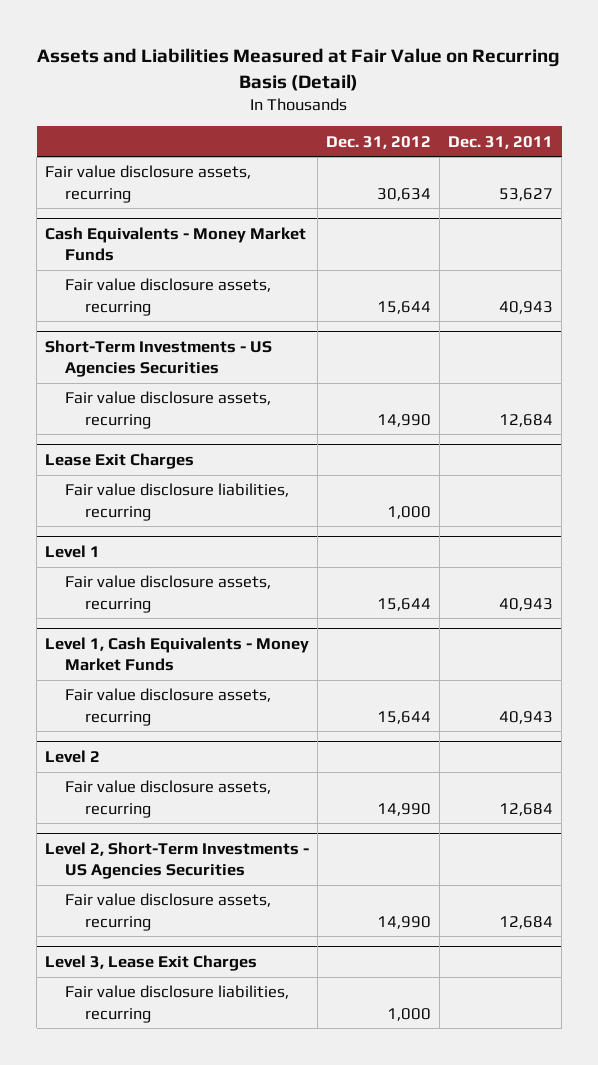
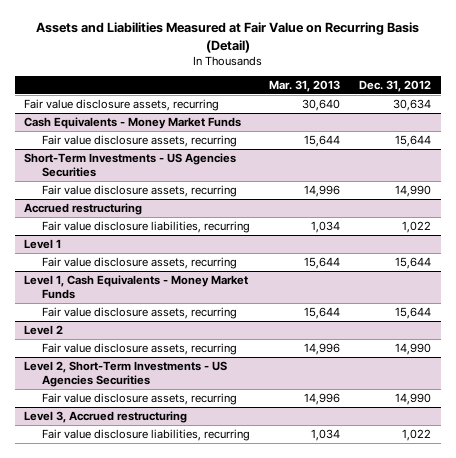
- | Dec. 31, 2012 | Dec. 31, 2011
+ | Mar. 31, 2013 | Dec. 31, 2012
- Lease Exit Charges
- Fair value disclosure liabilities, recurring | 1,000 |
+ Accrued restructuring
+ Fair value disclosure liabilities, recurring | 1,034 | 1,022
- Level 3, Lease Exit Charges
- Fair value disclosure liabilities, recurring | 1,000 |
+ Level 3, Accrued restructuring
+ Fair value disclosure liabilities, recurring | 1,034 | 1,022

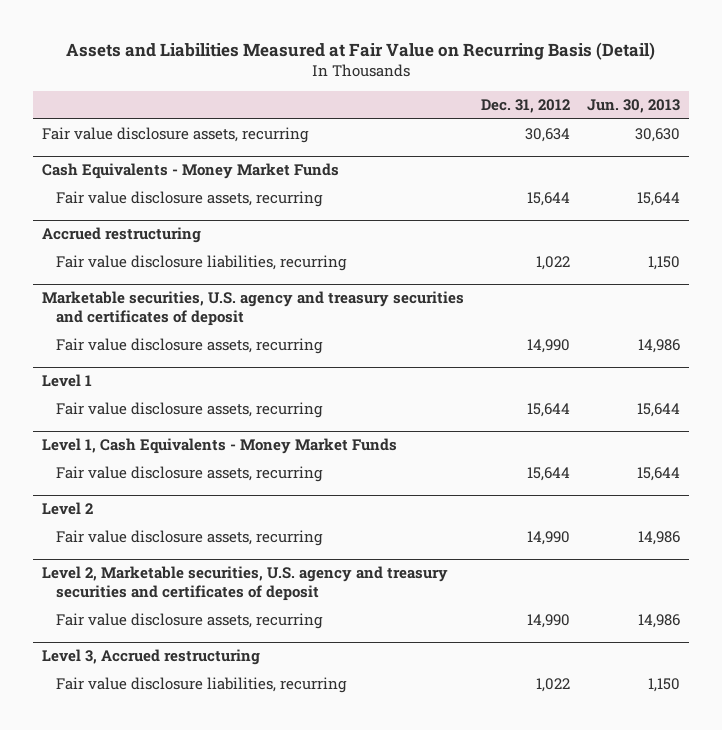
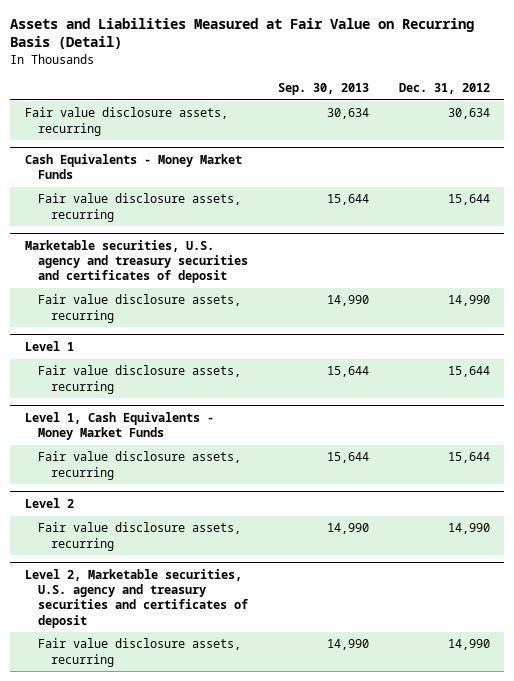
- | Dec. 31, 2012 | Jun. 30, 2013
+ | Sep. 30, 2013 | Dec. 31, 2012
- Accrued restructuring
- Fair value disclosure liabilities, recurring | 1,022 | 1,150
- Level 3, Accrued restructuring
- Fair value disclosure liabilities, recurring | 1,022 | 1,150

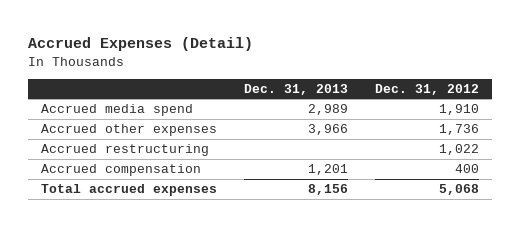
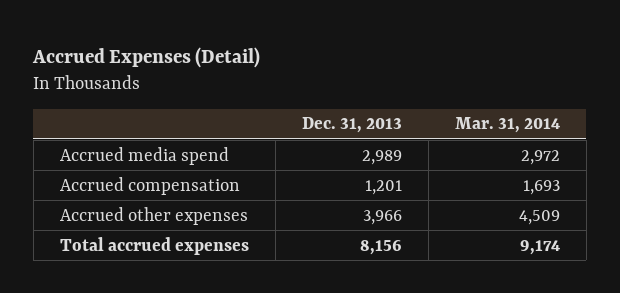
- | Dec. 31, 2013 | Dec. 31, 2012
+ | Dec. 31, 2013 | Mar. 31, 2014
- Accrued restructuring | | 1,022
moved down: Accrued other expenses | 3,966 | 4,509

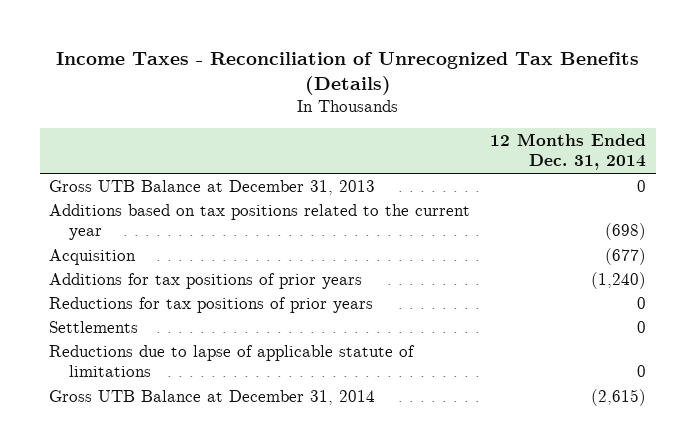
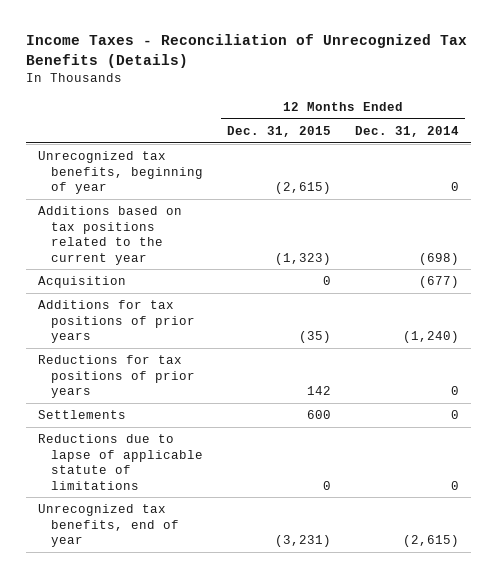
- | 12 Months Ended Dec. 31, 2014
+ | 12 Months Ended Dec. 31, 2015 | 12 Months Ended Dec. 31, 2014
- Gross UTB Balance at December 31, 2013 | 0
+ Unrecognized tax benefits, beginning of year | (2,615) | 0
- Gross UTB Balance at December 31, 2014 | (2,615)
+ Unrecognized tax benefits, end of year | (3,231) | (2,615)

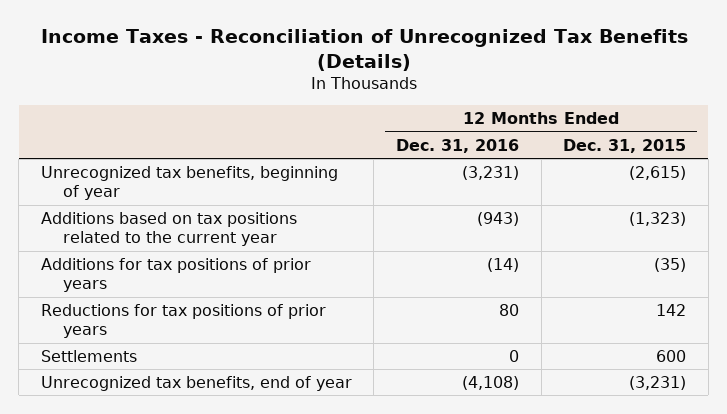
- | 12 Months Ended Dec. 31, 2015 | 12 Months Ended Dec. 31, 2014
+ | 12 Months Ended Dec. 31, 2016 | 12 Months Ended Dec. 31, 2015
- Acquisition | 0 | (677)
- Reductions due to lapse of applicable statute of limitations | 0 | 0

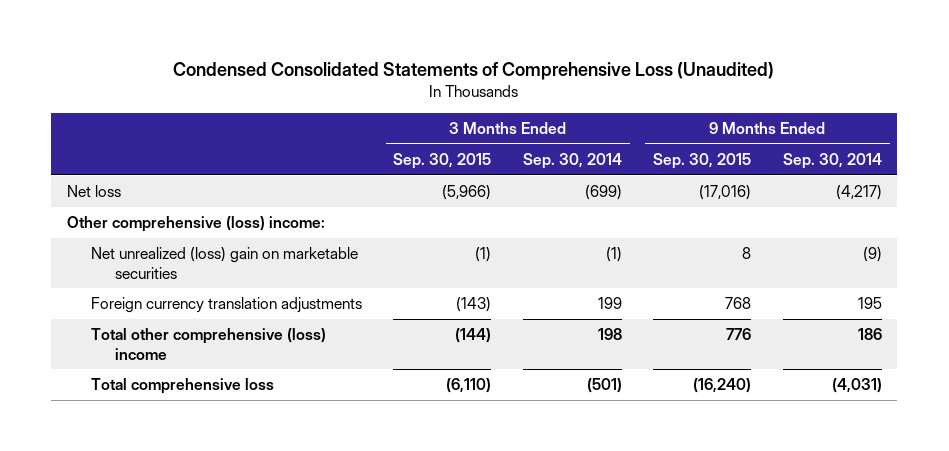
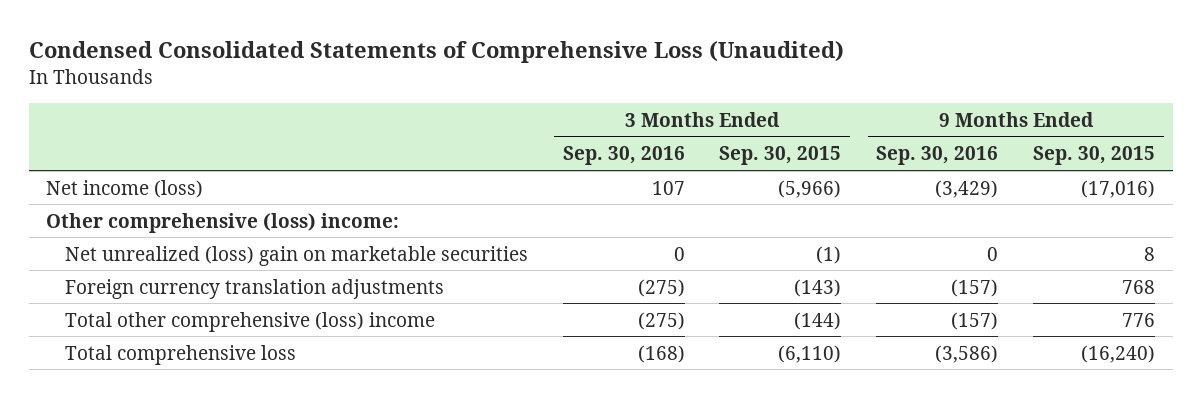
- | 3 Months Ended Sep. 30, 2015 | 3 Months Ended Sep. 30, 2014 | 9 Months Ended Sep. 30, 2015 | 9 Months Ended Sep. 30, 2014
+ | 3 Months Ended Sep. 30, 2016 | 3 Months Ended Sep. 30, 2015 | 9 Months Ended Sep. 30, 2016 | 9 Months Ended Sep. 30, 2015
- Net loss | (5,966) | (699) | (17,016) | (4,217)
+ Net income (loss) | 107 | (5,966) | (3,429) | (17,016)

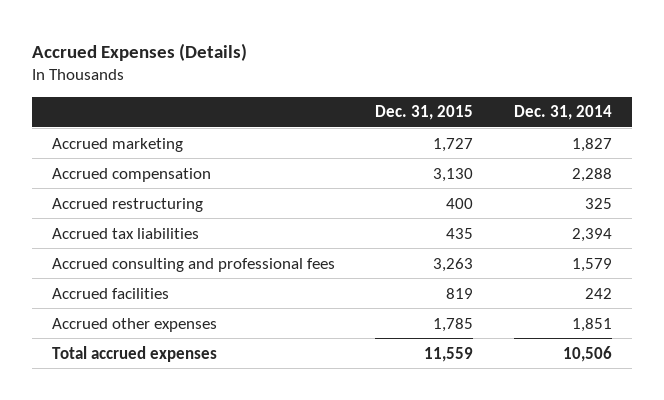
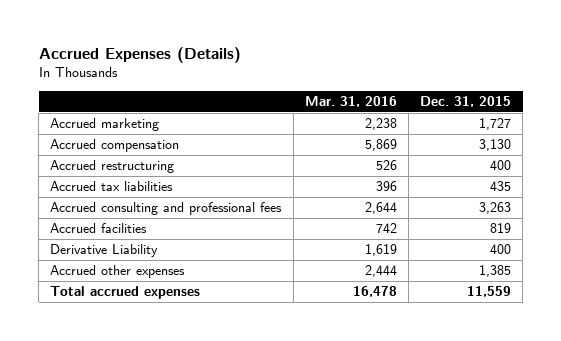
- | Dec. 31, 2015 | Dec. 31, 2014
+ | Mar. 31, 2016 | Dec. 31, 2015
- Accrued other expenses | 1,785 | 1,851
+ Derivative Liability | 1,619 | 400
+ Accrued other expenses | 2,444 | 1,385

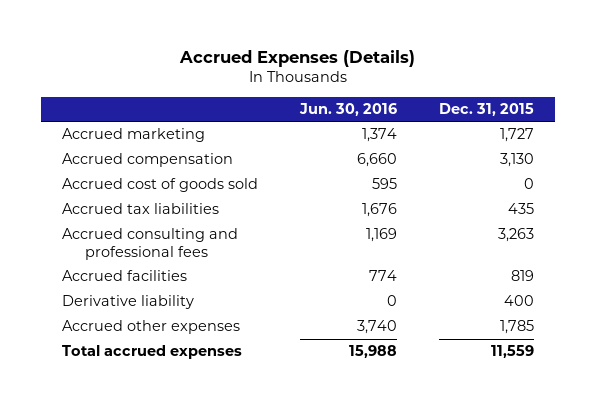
- | Mar. 31, 2016 | Dec. 31, 2015
+ | Jun. 30, 2016 | Dec. 31, 2015
- Accrued restructuring | 526 | 400
+ Accrued cost of goods sold | 595 | 0
- Derivative Liability | 1,619 | 400
- Accrued other expenses | 2,444 | 1,385
+ Derivative liability | 0 | 400
+ Accrued other expenses | 3,740 | 1,785

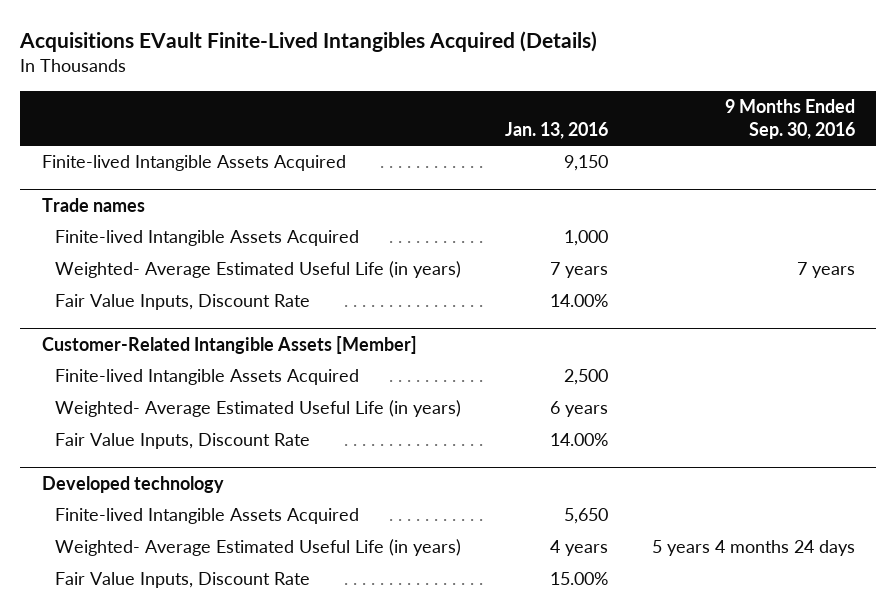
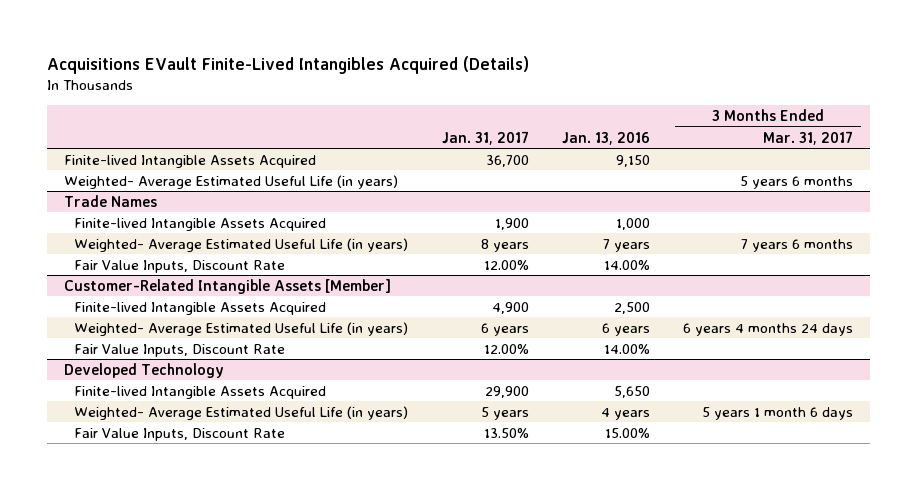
- | Jan. 13, 2016 | 9 Months Ended Sep. 30, 2016
+ | Jan. 31, 2017 | Jan. 13, 2016 | 3 Months Ended Mar. 31, 2017
- Trade names
+ Weighted- Average Estimated Useful Life (in years) | | | 5 years 6 months
+ Trade Names
- Developed technology
+ Developed Technology

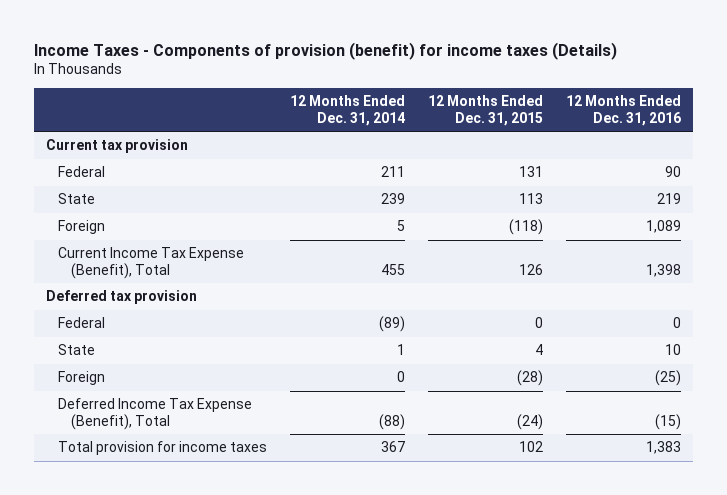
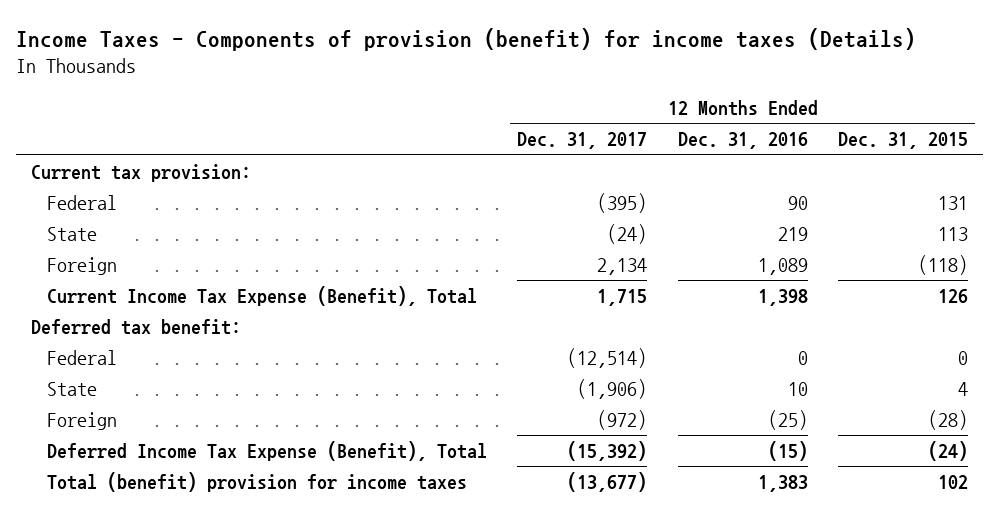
- | 12 Months Ended Dec. 31, 2014 | 12 Months Ended Dec. 31, 2015 | 12 Months Ended Dec. 31, 2016
+ | 12 Months Ended Dec. 31, 2017 | 12 Months Ended Dec. 31, 2016 | 12 Months Ended Dec. 31, 2015
- Current tax provision
+ Current tax provision:
- Deferred tax provision
+ Deferred tax benefit:
- Total provision for income taxes | 367 | 102 | 1,383
+ Total (benefit) provision for income taxes | (13,677) | 1,383 | 102

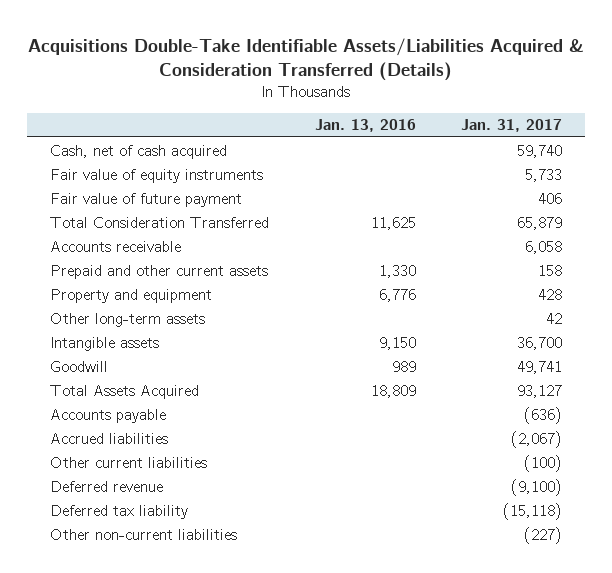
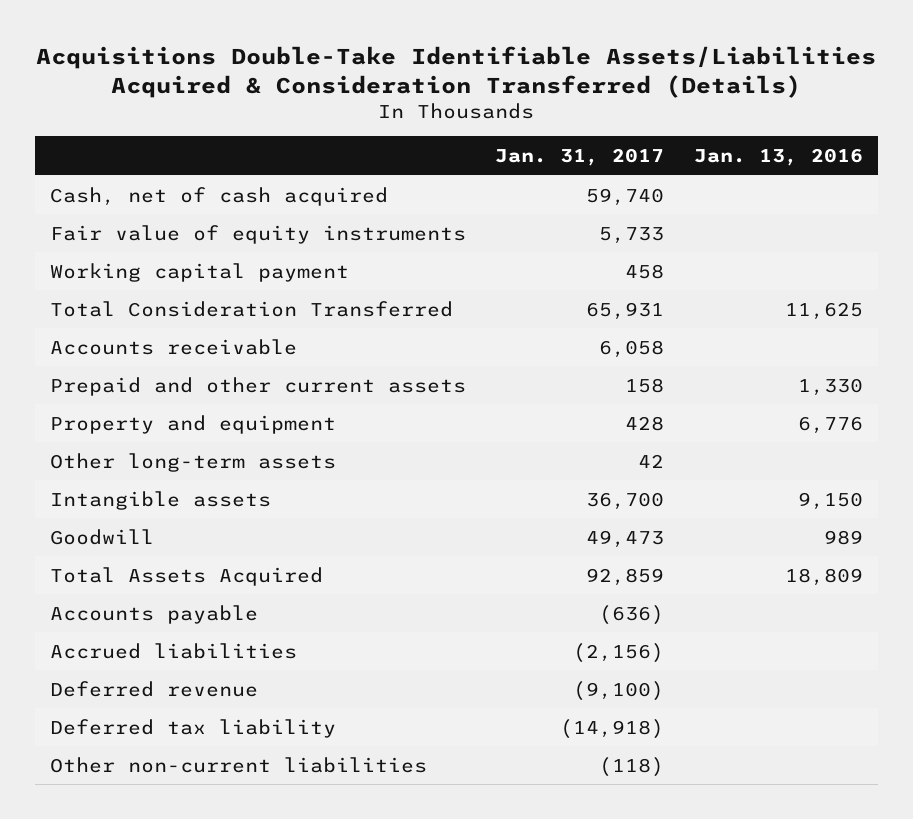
- | Jan. 13, 2016 | Jan. 31, 2017
+ | Jan. 31, 2017 | Jan. 13, 2016
- Fair value of future payment | | 406
- Total Consideration Transferred | 11,625 | 65,879
+ Working capital payment | 458 |
+ Total Consideration Transferred | 65,931 | 11,625
- Goodwill | 989 | 49,741
- Total Assets Acquired | 18,809 | 93,127
+ Goodwill | 49,473 | 989
+ Total Assets Acquired | 92,859 | 18,809
- Accrued liabilities | | (2,067)
- Other current liabilities | | (100)
+ Accrued liabilities | (2,156) |
- Deferred tax liability | | (15,118)
- Other non-current liabilities | | (227)
+ Deferred tax liability | (14,918) |
+ Other non-current liabilities | (118) |

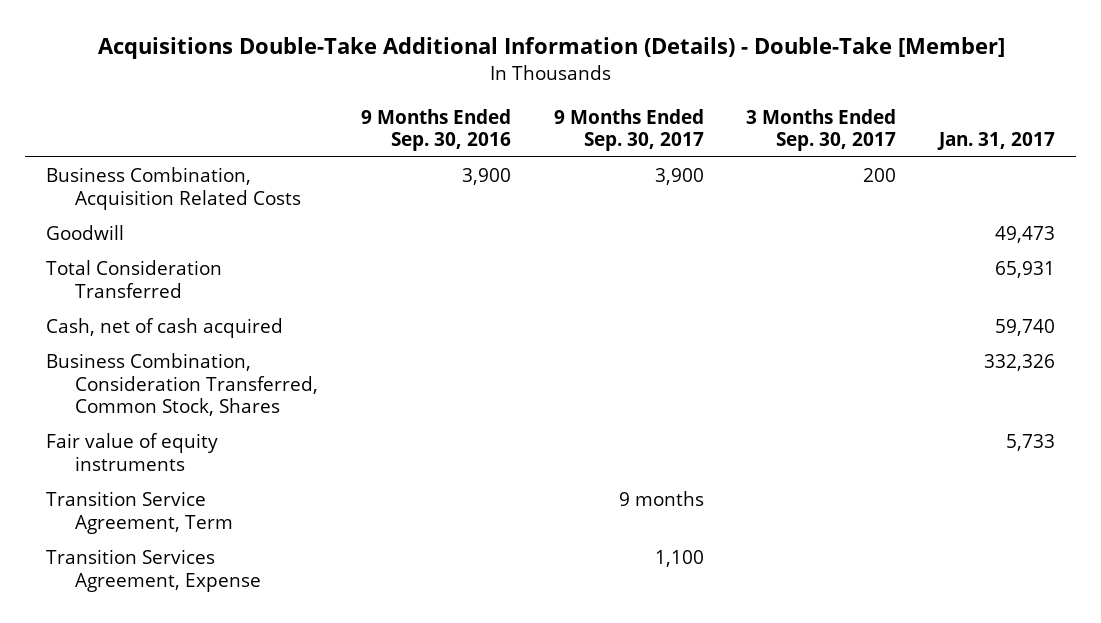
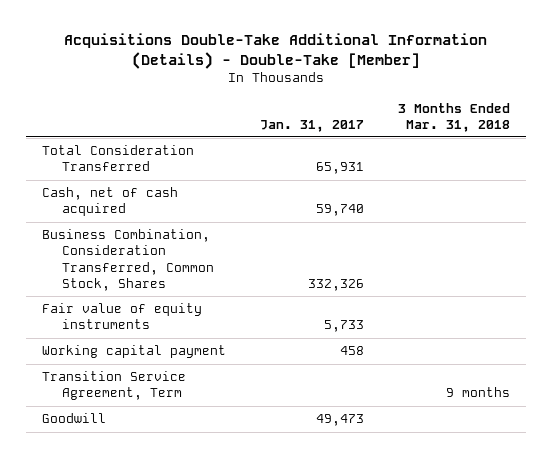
- | 9 Months Ended Sep. 30, 2016 | 9 Months Ended Sep. 30, 2017 | 3 Months Ended Sep. 30, 2017 | Jan. 31, 2017
+ | Jan. 31, 2017 | 3 Months Ended Mar. 31, 2018
- Business Combination, Acquisition Related Costs | 3,900 | 3,900 | 200 |
+ Working capital payment | 458 |
- Transition Services Agreement, Expense | | 1,100 | |
moved down: Goodwill | 49,473 |

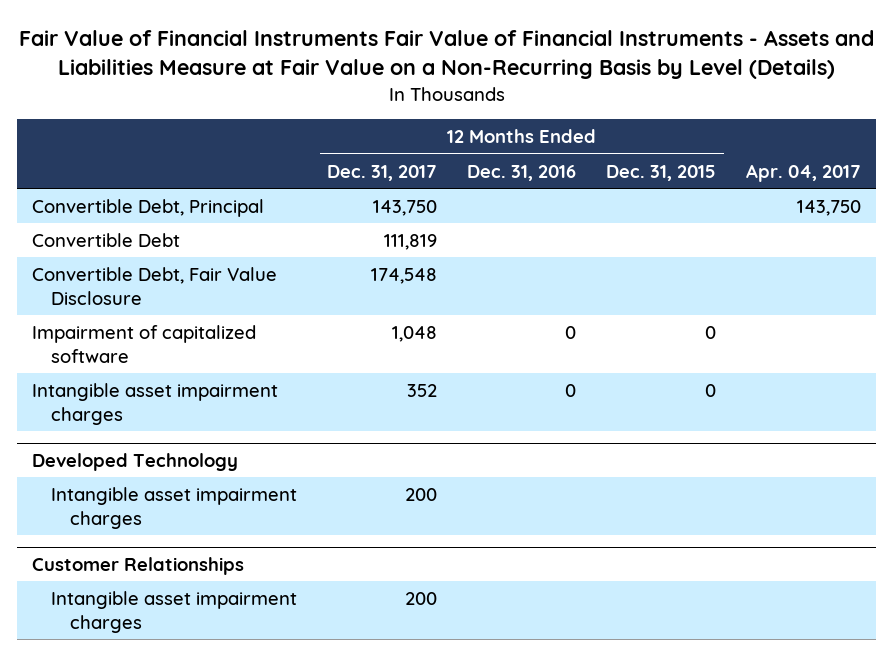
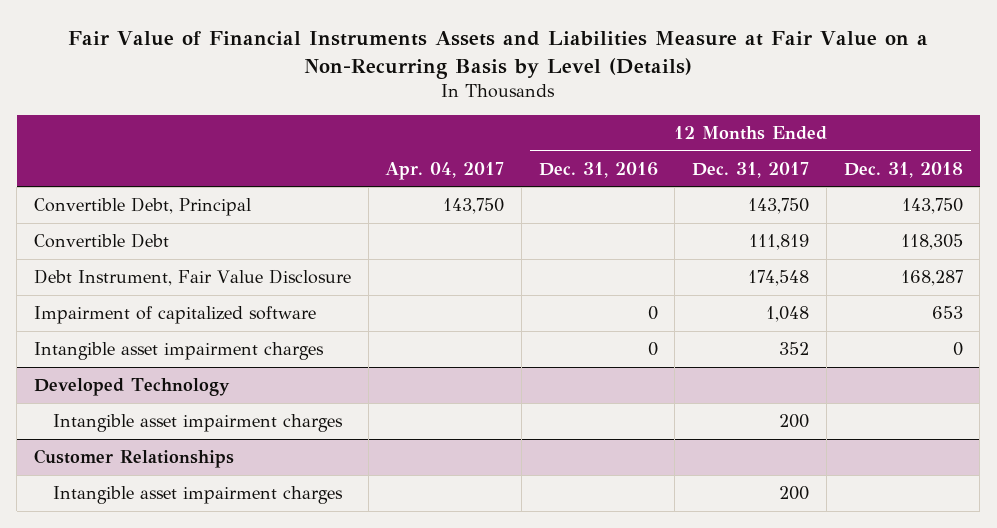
- Fair Value of Financial Instruments Fair Value of Financial Instruments - Assets and Liabilities Measure at Fair Value on a Non-Recurring Basis by Level (Details)
+ Fair Value of Financial Instruments Assets and Liabilities Measure at Fair Value on a Non-Recurring Basis by Level (Details)
- | 12 Months Ended Dec. 31, 2017 | 12 Months Ended Dec. 31, 2016 | 12 Months Ended Dec. 31, 2015 | Apr. 04, 2017
+ | Apr. 04, 2017 | 12 Months Ended Dec. 31, 2016 | 12 Months Ended Dec. 31, 2017 | 12 Months Ended Dec. 31, 2018
- Convertible Debt, Fair Value Disclosure | 174,548 | | |
+ Debt Instrument, Fair Value Disclosure | | | 174,548 | 168,287

